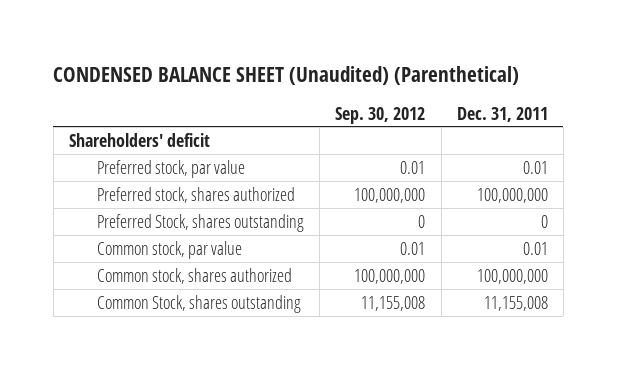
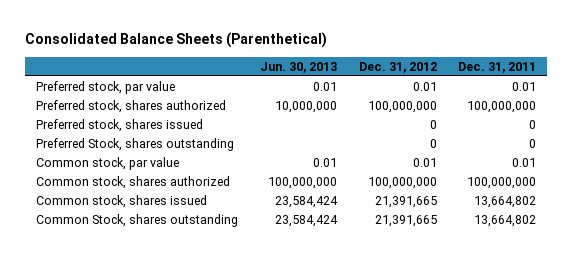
- CONDENSED BALANCE SHEET (Unaudited) (Parenthetical)
+ Consolidated Balance Sheets (Parenthetical)
- | Sep. 30, 2012 | Dec. 31, 2011
+ | Jun. 30, 2013 | Dec. 31, 2012 | Dec. 31, 2011
- Shareholders' deficit
+ Preferred stock, shares issued | | 0 | 0
- Common Stock, shares outstanding | 11,155,008 | 11,155,008
+ Common stock, shares issued | 23,584,424 | 21,391,665 | 13,664,802
+ Common Stock, shares outstanding | 23,584,424 | 21,391,665 | 13,664,802

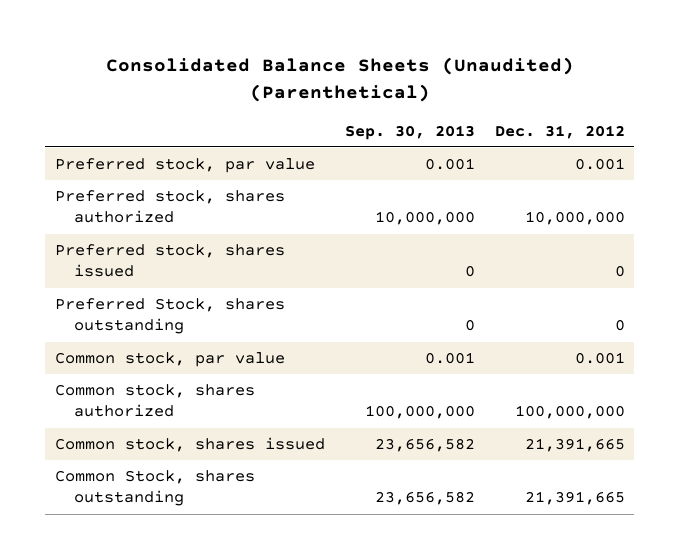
- Consolidated Balance Sheets (Parenthetical)
+ Consolidated Balance Sheets (Unaudited) (Parenthetical)
- | Jun. 30, 2013 | Dec. 31, 2012 | Dec. 31, 2011
+ | Sep. 30, 2013 | Dec. 31, 2012
- Preferred stock, par value | 0.01 | 0.01 | 0.01
- Preferred stock, shares authorized | 10,000,000 | 100,000,000 | 100,000,000
+ Preferred stock, par value | 0.001 | 0.001
+ Preferred stock, shares authorized | 10,000,000 | 10,000,000
- Common stock, par value | 0.01 | 0.01 | 0.01
+ Common stock, par value | 0.001 | 0.001

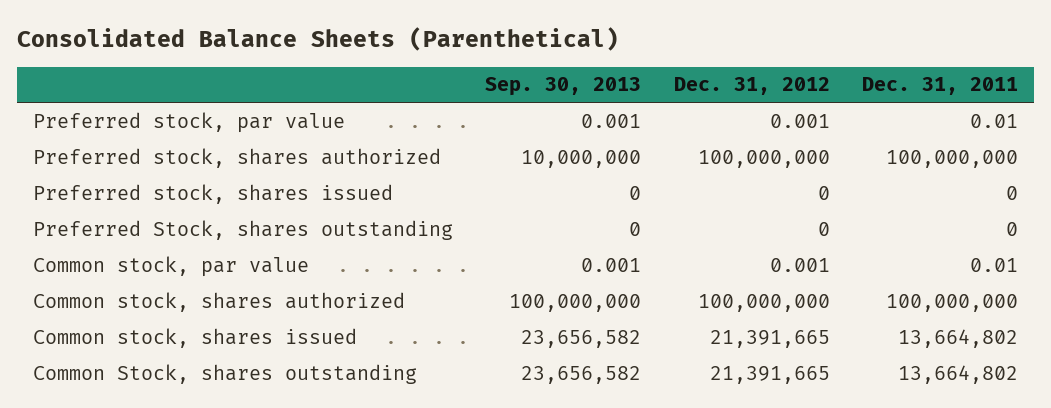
- Consolidated Balance Sheets (Unaudited) (Parenthetical)
+ Consolidated Balance Sheets (Parenthetical)
- | Sep. 30, 2013 | Dec. 31, 2012
+ | Sep. 30, 2013 | Dec. 31, 2012 | Dec. 31, 2011
- Preferred stock, shares authorized | 10,000,000 | 10,000,000
+ Preferred stock, shares authorized | 10,000,000 | 100,000,000 | 100,000,000

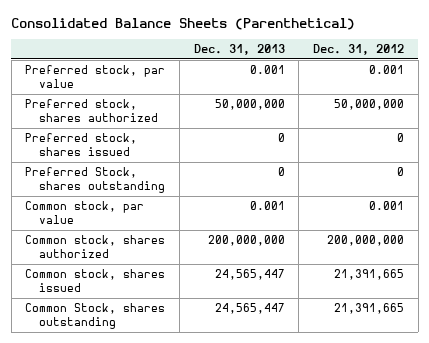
- | Sep. 30, 2013 | Dec. 31, 2012 | Dec. 31, 2011
+ | Dec. 31, 2013 | Dec. 31, 2012
- Preferred stock, shares authorized | 10,000,000 | 100,000,000 | 100,000,000
+ Preferred stock, shares authorized | 50,000,000 | 50,000,000
- Common stock, shares authorized | 100,000,000 | 100,000,000 | 100,000,000
+ Common stock, shares authorized | 200,000,000 | 200,000,000

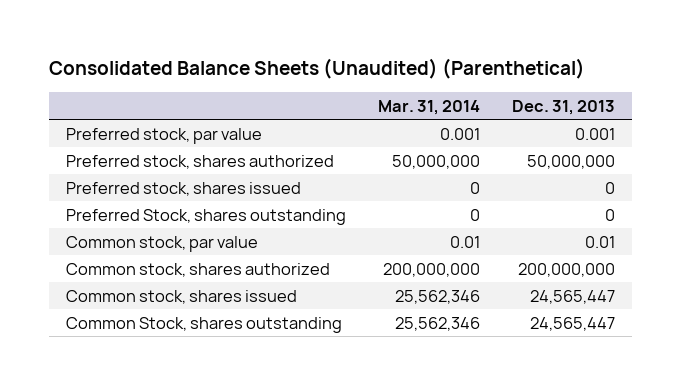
- Consolidated Balance Sheets (Parenthetical)
+ Consolidated Balance Sheets (Unaudited) (Parenthetical)
- | Dec. 31, 2013 | Dec. 31, 2012
+ | Mar. 31, 2014 | Dec. 31, 2013
- Common stock, par value | 0.001 | 0.001
+ Common stock, par value | 0.01 | 0.01

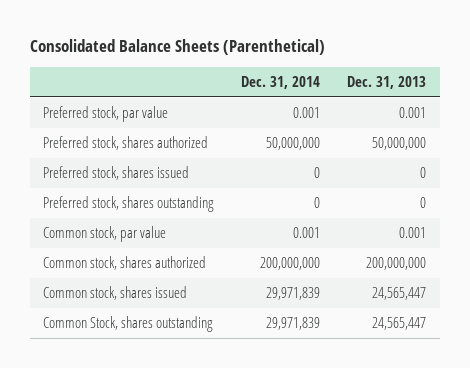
- Consolidated Balance Sheets (Unaudited) (Parenthetical)
+ Consolidated Balance Sheets (Parenthetical)
- | Mar. 31, 2014 | Dec. 31, 2013
+ | Dec. 31, 2014 | Dec. 31, 2013
- Preferred Stock, shares outstanding | 0 | 0
- Common stock, par value | 0.01 | 0.01
+ Preferred stock, shares outstanding | 0 | 0
+ Common stock, par value | 0.001 | 0.001

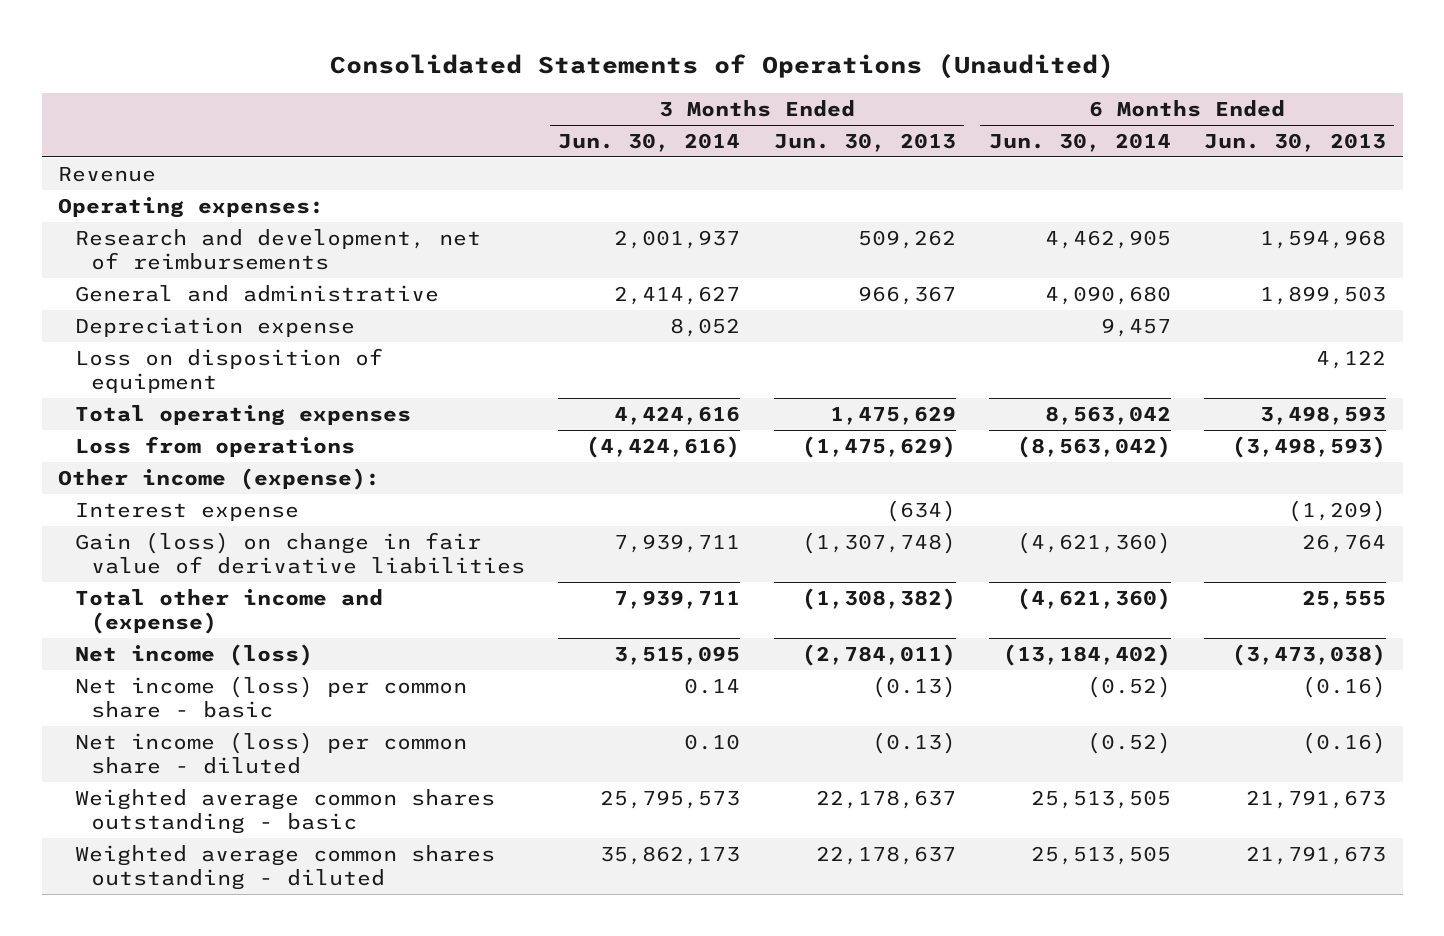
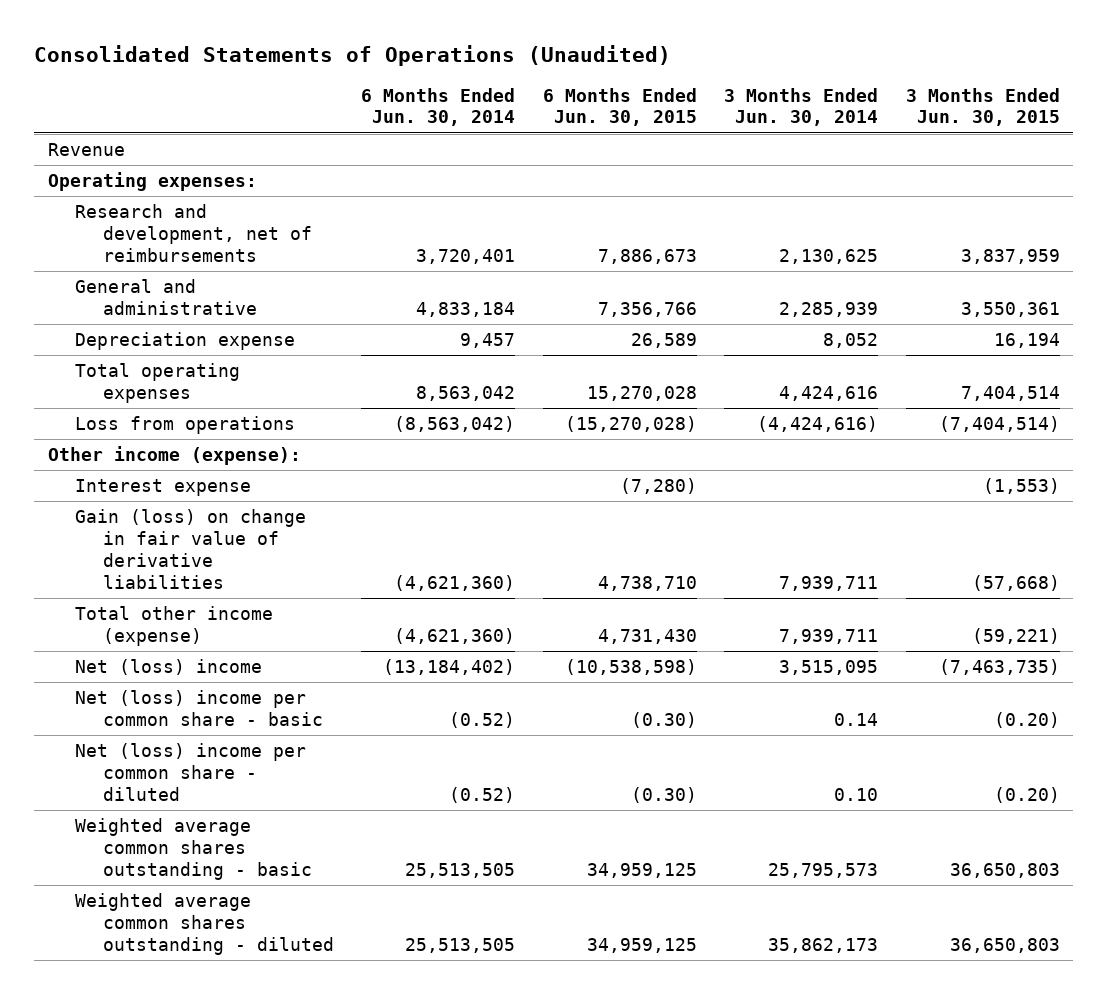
- | 3 Months Ended Jun. 30, 2014 | 3 Months Ended Jun. 30, 2013 | 6 Months Ended Jun. 30, 2014 | 6 Months Ended Jun. 30, 2013
+ | 6 Months Ended Jun. 30, 2014 | 6 Months Ended Jun. 30, 2015 | 3 Months Ended Jun. 30, 2014 | 3 Months Ended Jun. 30, 2015
- Research and development, net of reimbursements | 2,001,937 | 509,262 | 4,462,905 | 1,594,968
- General and administrative | 2,414,627 | 966,367 | 4,090,680 | 1,899,503
+ Research and development, net of reimbursements | 3,720,401 | 7,886,673 | 2,130,625 | 3,837,959
+ General and administrative | 4,833,184 | 7,356,766 | 2,285,939 | 3,550,361
- Loss on disposition of equipment | | | | 4,122
- Total other income and (expense) | 7,939,711 | (1,308,382) | (4,621,360) | 25,555
- Net income (loss) | 3,515,095 | (2,784,011) | (13,184,402) | (3,473,038)
- Net income (loss) per common share - basic | 0.14 | (0.13) | (0.52) | (0.16)
- Net income (loss) per common share - diluted | 0.10 | (0.13) | (0.52) | (0.16)
+ Total other income (expense) | (4,621,360) | 4,731,430 | 7,939,711 | (59,221)
+ Net (loss) income | (13,184,402) | (10,538,598) | 3,515,095 | (7,463,735)
+ Net (loss) income per common share - basic | (0.52) | (0.30) | 0.14 | (0.20)
+ Net (loss) income per common share - diluted | (0.52) | (0.30) | 0.10 | (0.20)

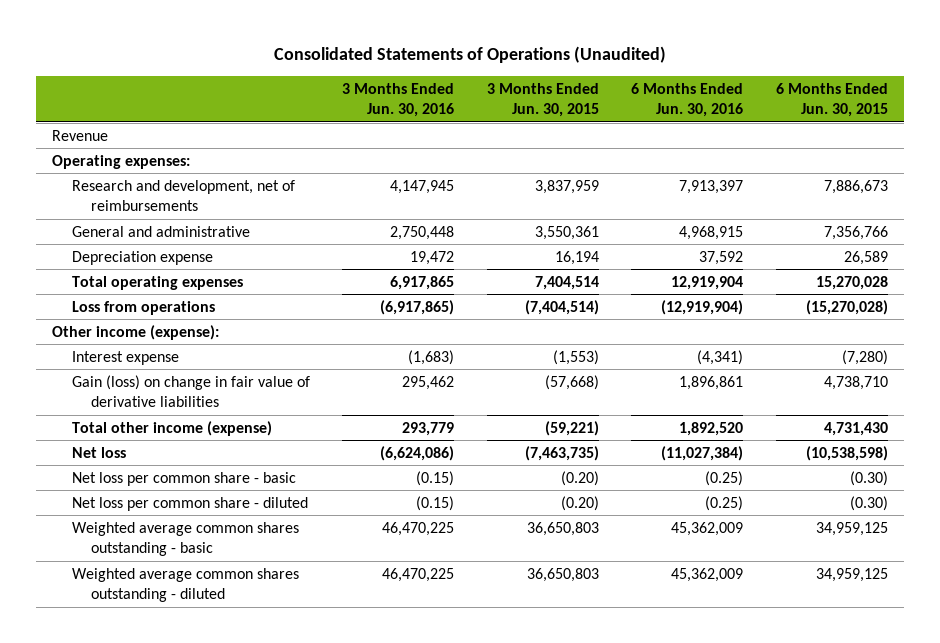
- | 6 Months Ended Jun. 30, 2014 | 6 Months Ended Jun. 30, 2015 | 3 Months Ended Jun. 30, 2014 | 3 Months Ended Jun. 30, 2015
+ | 3 Months Ended Jun. 30, 2016 | 3 Months Ended Jun. 30, 2015 | 6 Months Ended Jun. 30, 2016 | 6 Months Ended Jun. 30, 2015
- Net (loss) income | (13,184,402) | (10,538,598) | 3,515,095 | (7,463,735)
- Net (loss) income per common share - basic | (0.52) | (0.30) | 0.14 | (0.20)
- Net (loss) income per common share - diluted | (0.52) | (0.30) | 0.10 | (0.20)
+ Net loss | (6,624,086) | (7,463,735) | (11,027,384) | (10,538,598)
+ Net loss per common share - basic | (0.15) | (0.20) | (0.25) | (0.30)
+ Net loss per common share - diluted | (0.15) | (0.20) | (0.25) | (0.30)

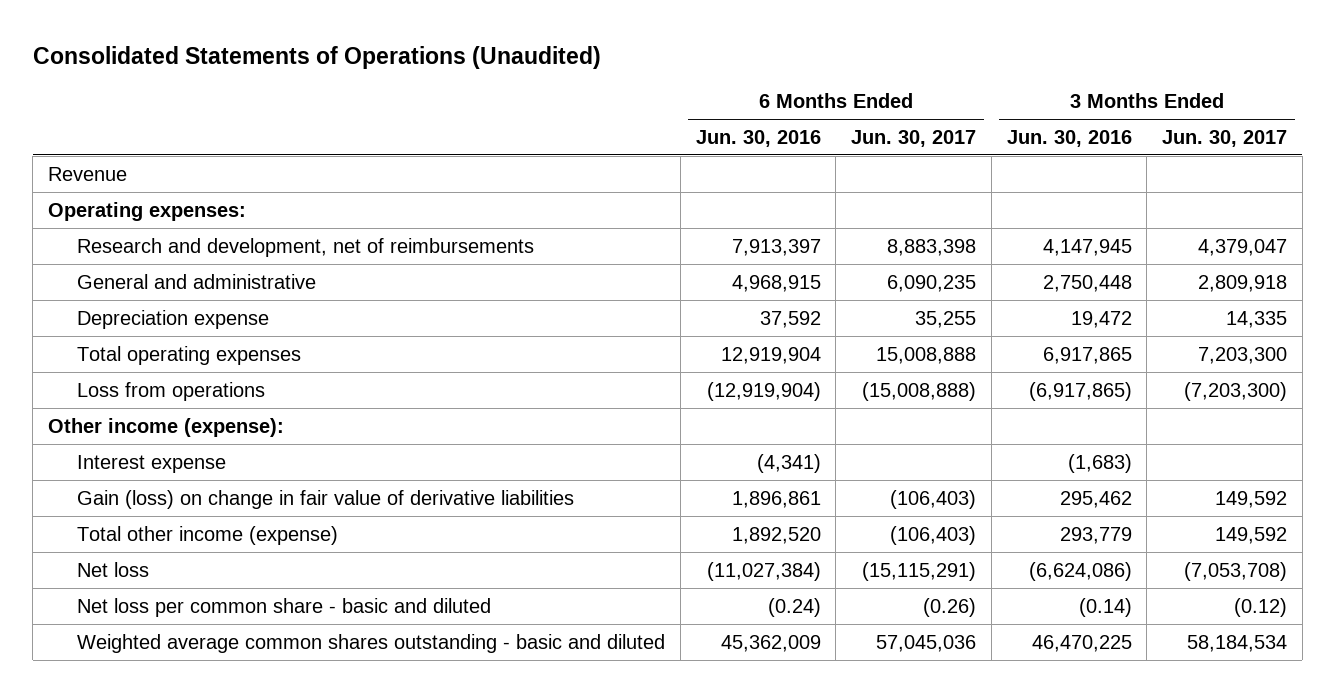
- | 3 Months Ended Jun. 30, 2016 | 3 Months Ended Jun. 30, 2015 | 6 Months Ended Jun. 30, 2016 | 6 Months Ended Jun. 30, 2015
+ | 6 Months Ended Jun. 30, 2016 | 6 Months Ended Jun. 30, 2017 | 3 Months Ended Jun. 30, 2016 | 3 Months Ended Jun. 30, 2017
- Net loss per common share - basic | (0.15) | (0.20) | (0.25) | (0.30)
- Net loss per common share - diluted | (0.15) | (0.20) | (0.25) | (0.30)
- Weighted average common shares outstanding - basic | 46,470,225 | 36,650,803 | 45,362,009 | 34,959,125
- Weighted average common shares outstanding - diluted | 46,470,225 | 36,650,803 | 45,362,009 | 34,959,125
+ Net loss per common share - basic and diluted | (0.24) | (0.26) | (0.14) | (0.12)
+ Weighted average common shares outstanding - basic and diluted | 45,362,009 | 57,045,036 | 46,470,225 | 58,184,534

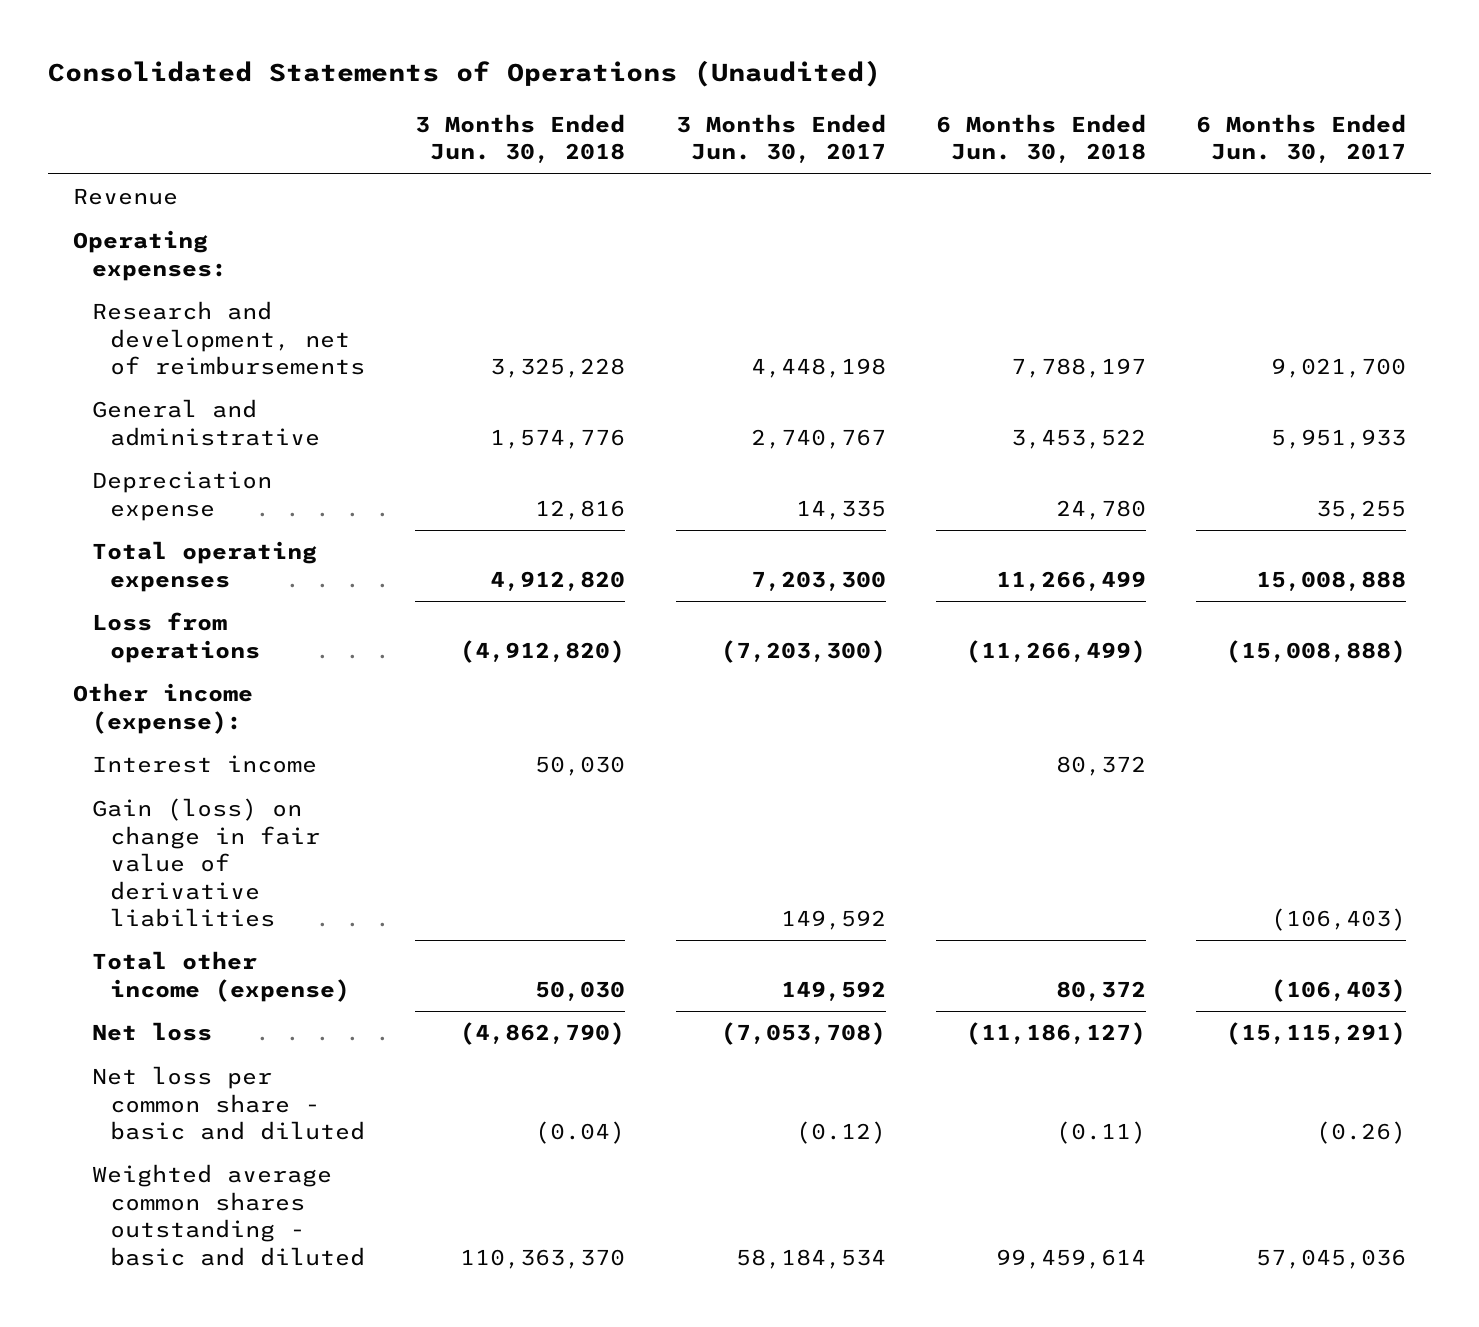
- | 6 Months Ended Jun. 30, 2016 | 6 Months Ended Jun. 30, 2017 | 3 Months Ended Jun. 30, 2016 | 3 Months Ended Jun. 30, 2017
+ | 3 Months Ended Jun. 30, 2018 | 3 Months Ended Jun. 30, 2017 | 6 Months Ended Jun. 30, 2018 | 6 Months Ended Jun. 30, 2017
- Research and development, net of reimbursements | 7,913,397 | 8,883,398 | 4,147,945 | 4,379,047
- General and administrative | 4,968,915 | 6,090,235 | 2,750,448 | 2,809,918
+ Research and development, net of reimbursements | 3,325,228 | 4,448,198 | 7,788,197 | 9,021,700
+ General and administrative | 1,574,776 | 2,740,767 | 3,453,522 | 5,951,933
- Interest expense | (4,341) | | (1,683) |
+ Interest income | 50,030 | | 80,372 |

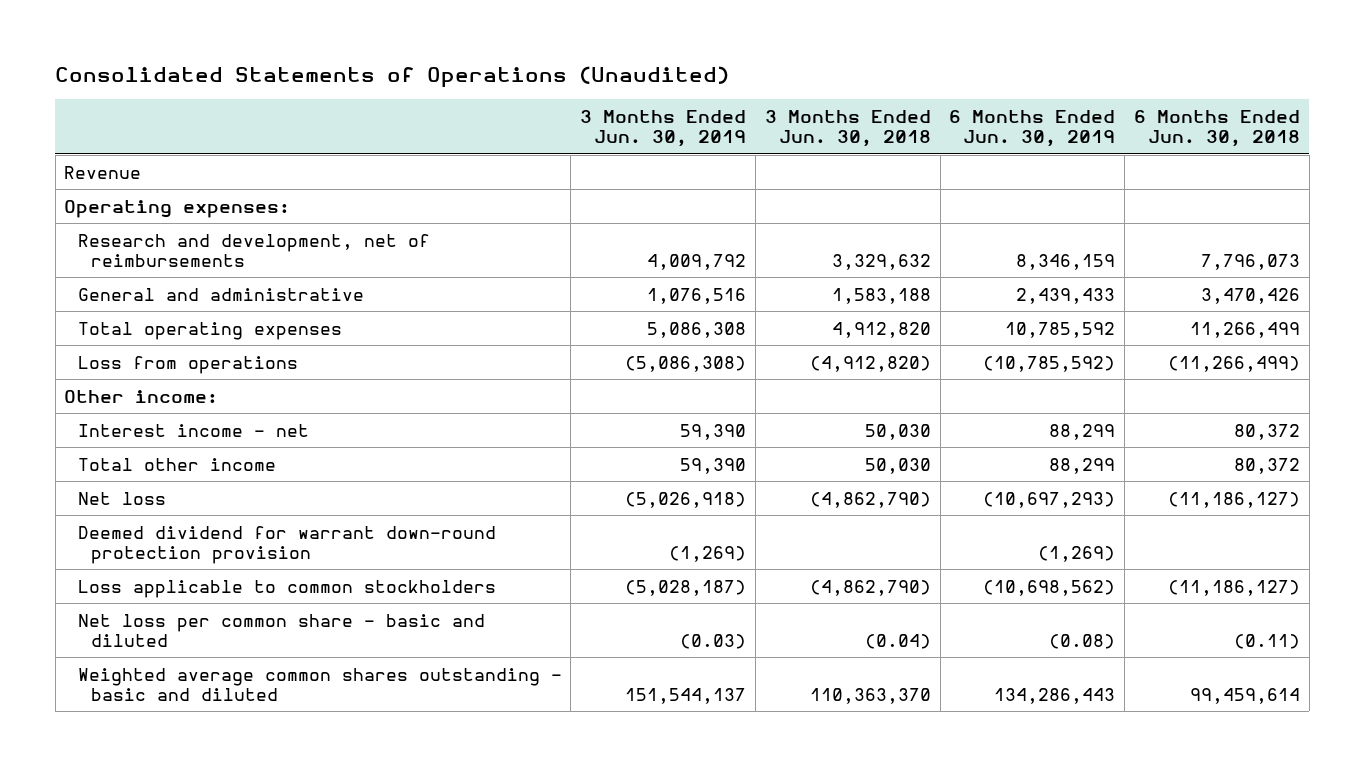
- | 3 Months Ended Jun. 30, 2018 | 3 Months Ended Jun. 30, 2017 | 6 Months Ended Jun. 30, 2018 | 6 Months Ended Jun. 30, 2017
+ | 3 Months Ended Jun. 30, 2019 | 3 Months Ended Jun. 30, 2018 | 6 Months Ended Jun. 30, 2019 | 6 Months Ended Jun. 30, 2018
- Research and development, net of reimbursements | 3,325,228 | 4,448,198 | 7,788,197 | 9,021,700
- General and administrative | 1,574,776 | 2,740,767 | 3,453,522 | 5,951,933
- Depreciation expense | 12,816 | 14,335 | 24,780 | 35,255
+ Research and development, net of reimbursements | 4,009,792 | 3,329,632 | 8,346,159 | 7,796,073
+ General and administrative | 1,076,516 | 1,583,188 | 2,439,433 | 3,470,426
- Other income (expense):
- Interest income | 50,030 | | 80,372 |
- Gain (loss) on change in fair value of derivative liabilities | | 149,592 | | (106,403)
- Total other income (expense) | 50,030 | 149,592 | 80,372 | (106,403)
+ Other income:
+ Interest income - net | 59,390 | 50,030 | 88,299 | 80,372
+ Total other income | 59,390 | 50,030 | 88,299 | 80,372
+ Deemed dividend for warrant down-round protection provision | (1,269) | | (1,269) |
+ Loss applicable to common stockholders | (5,028,187) | (4,862,790) | (10,698,562) | (11,186,127)

